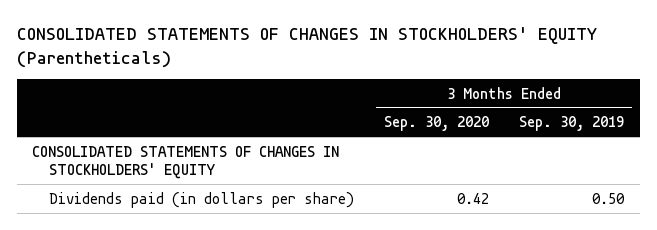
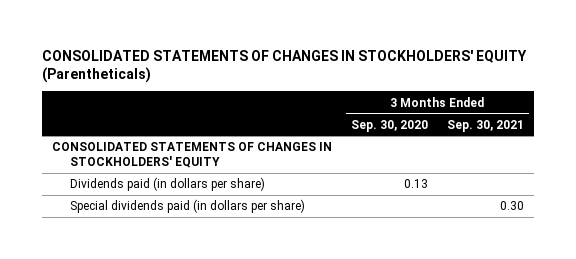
- | 3 Months Ended Sep. 30, 2020 | 3 Months Ended Sep. 30, 2019
+ | 3 Months Ended Sep. 30, 2020 | 3 Months Ended Sep. 30, 2021
- Dividends paid (in dollars per share) | 0.42 | 0.50
+ Dividends paid (in dollars per share) | 0.13 |
+ Special dividends paid (in dollars per share) | | 0.30

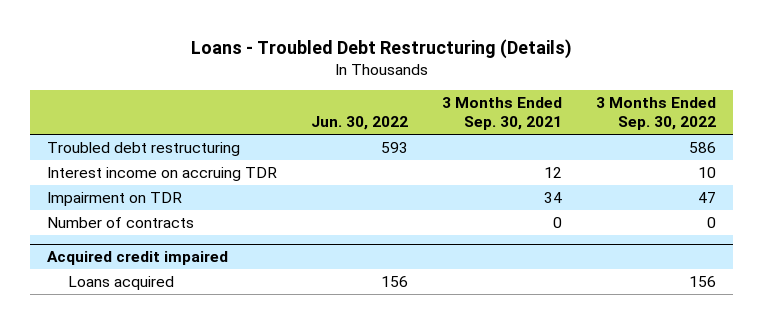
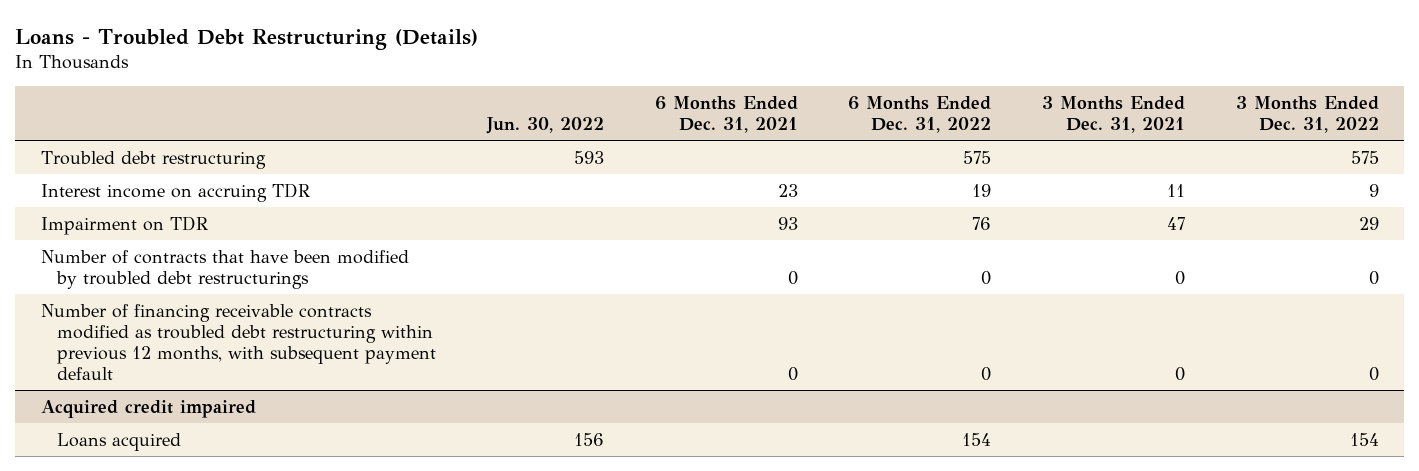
- | Jun. 30, 2022 | 3 Months Ended Sep. 30, 2021 | 3 Months Ended Sep. 30, 2022
+ | Jun. 30, 2022 | 6 Months Ended Dec. 31, 2021 | 6 Months Ended Dec. 31, 2022 | 3 Months Ended Dec. 31, 2021 | 3 Months Ended Dec. 31, 2022
- Number of contracts | | 0 | 0
+ Number of contracts that have been modified by troubled debt restructurings | | 0 | 0 | 0 | 0
+ Number of financing receivable contracts modified as troubled debt restructuring within previous 12 months, with subsequent payment default | | 0 | 0 | 0 | 0

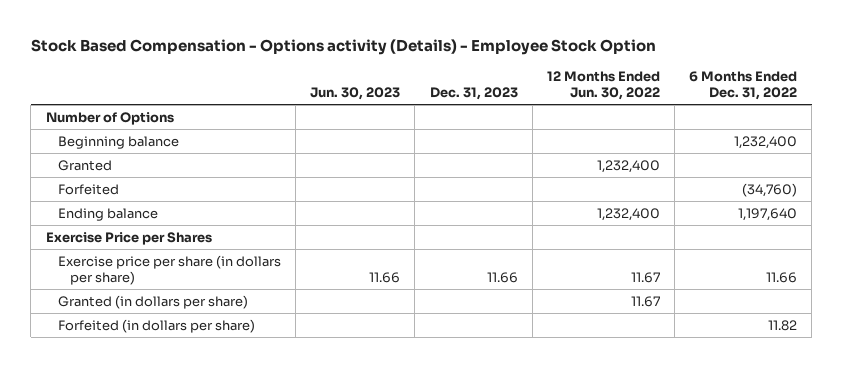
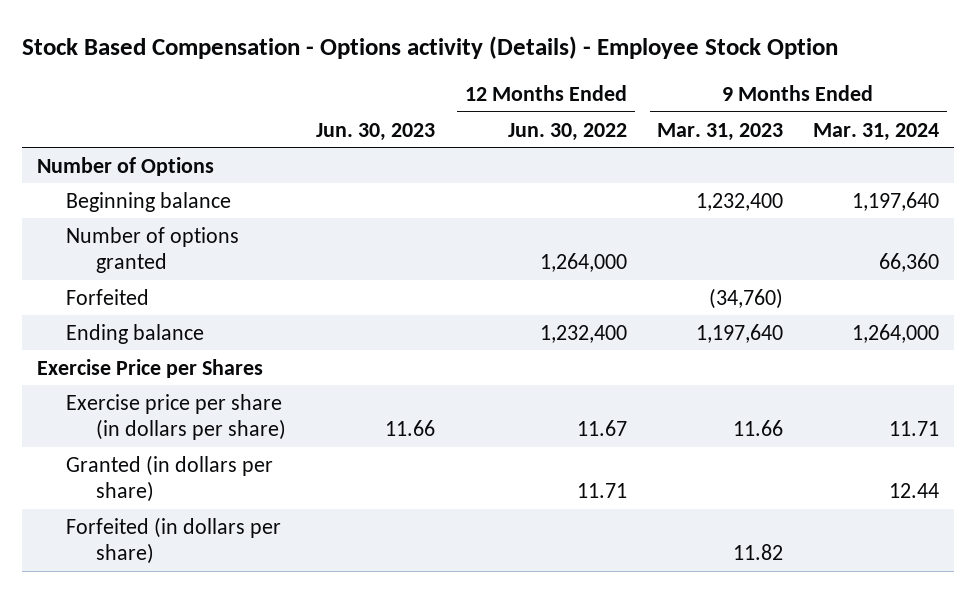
- | Jun. 30, 2023 | Dec. 31, 2023 | 12 Months Ended Jun. 30, 2022 | 6 Months Ended Dec. 31, 2022
+ | Jun. 30, 2023 | 12 Months Ended Jun. 30, 2022 | 9 Months Ended Mar. 31, 2023 | 9 Months Ended Mar. 31, 2024
- Granted | | | 1,232,400 |
+ Number of options granted | | 1,264,000 | | 66,360
- Granted (in dollars per share) | | | 11.67 |
+ Granted (in dollars per share) | | 11.71 | | 12.44

